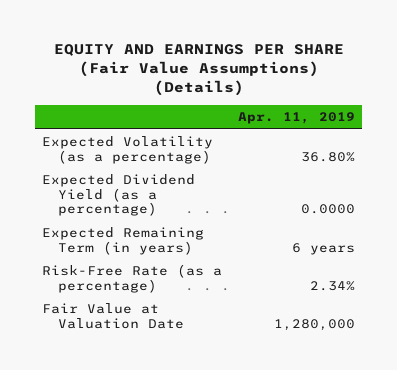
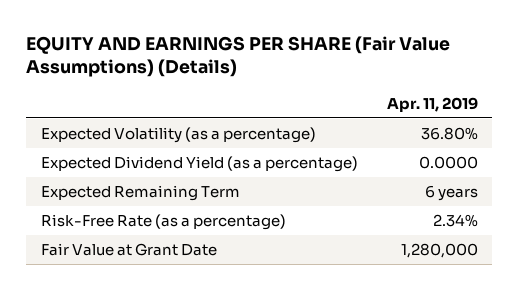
- Expected Remaining Term (in years) | 6 years
+ Expected Remaining Term | 6 years
- Fair Value at Valuation Date | 1,280,000
+ Fair Value at Grant Date | 1,280,000

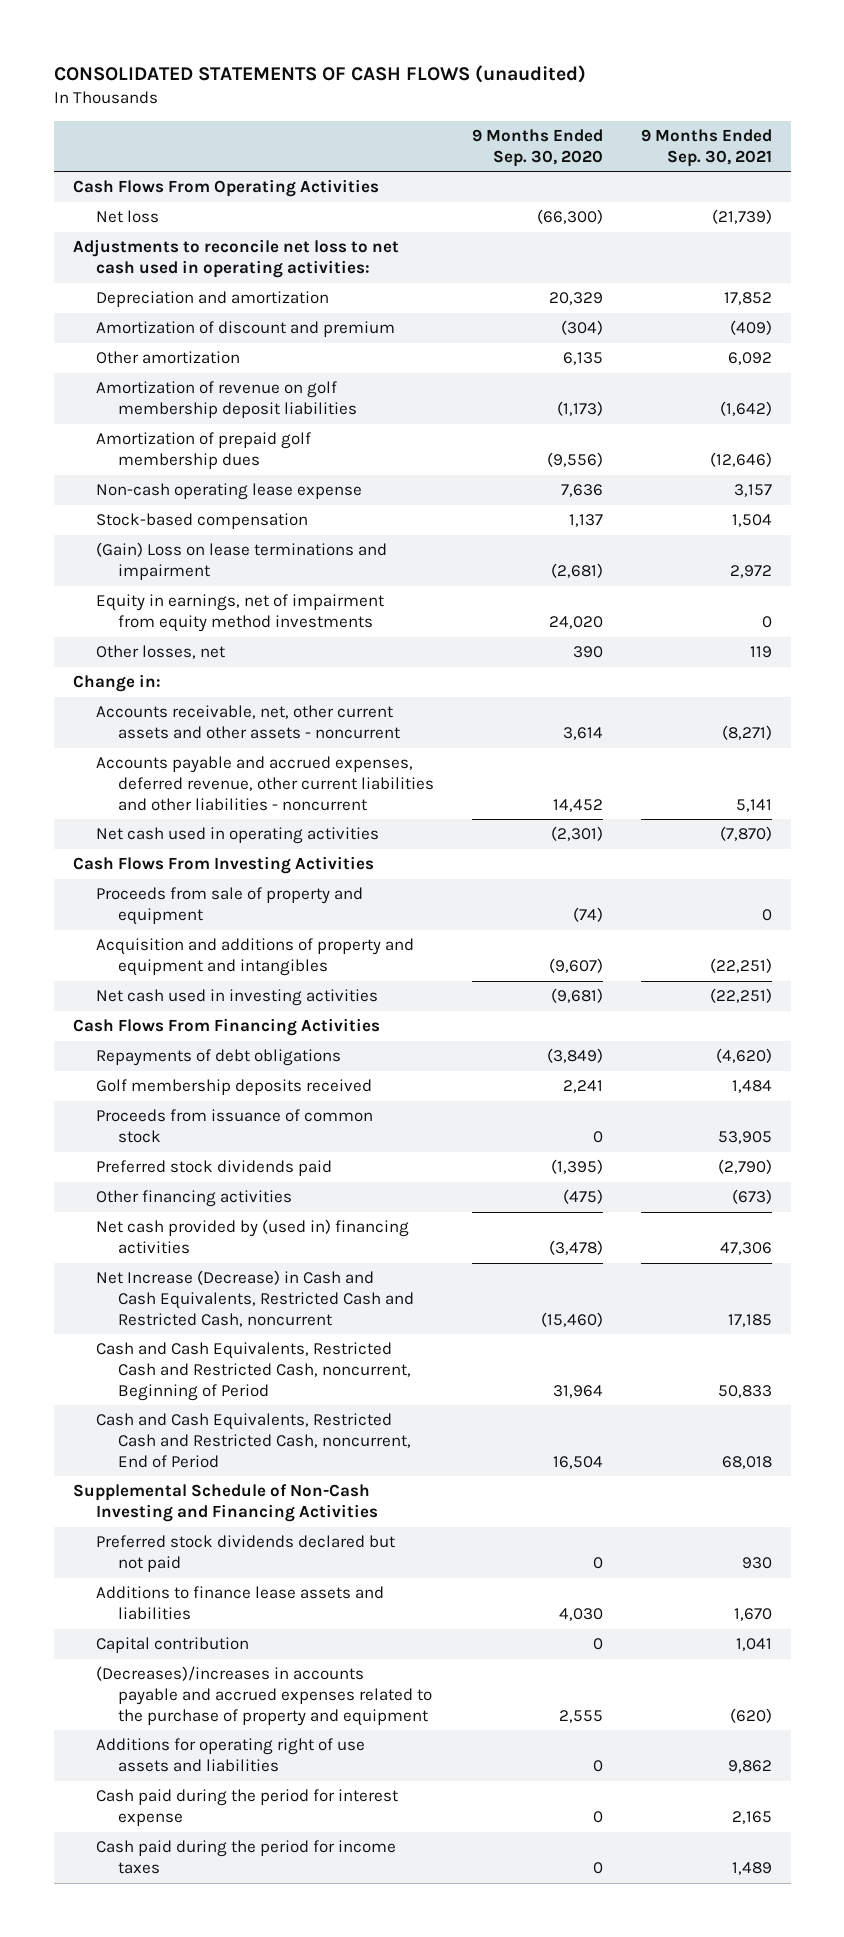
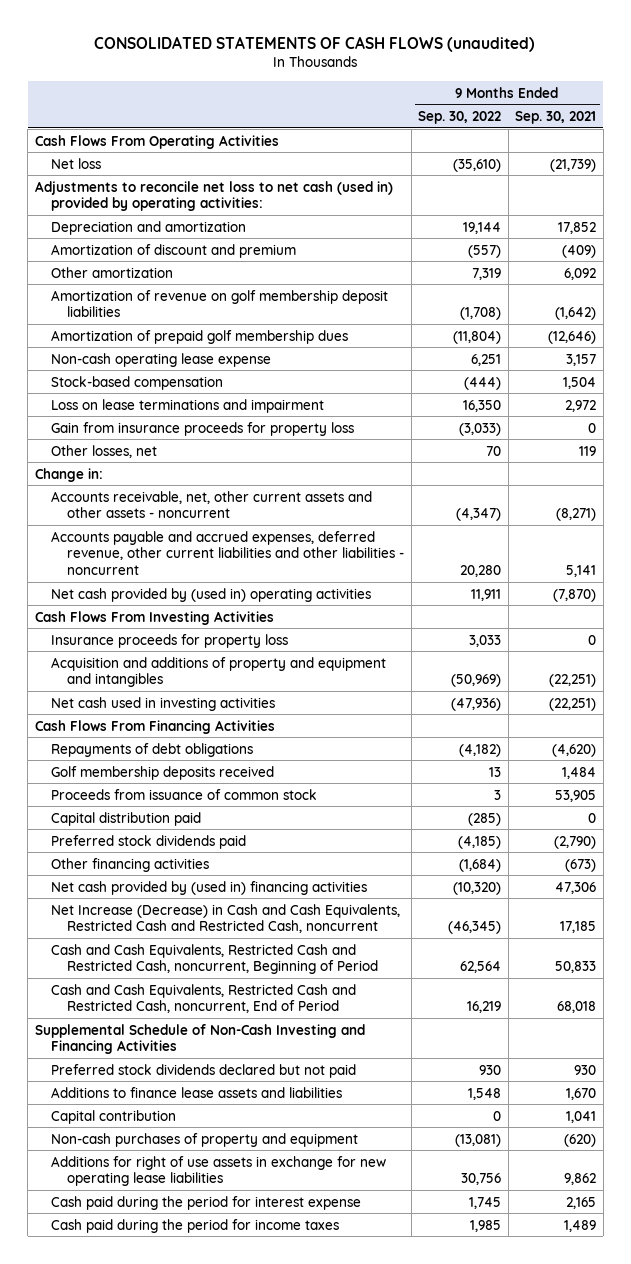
- | 9 Months Ended Sep. 30, 2020 | 9 Months Ended Sep. 30, 2021
+ | 9 Months Ended Sep. 30, 2022 | 9 Months Ended Sep. 30, 2021
- Adjustments to reconcile net loss to net cash used in operating activities:
+ Adjustments to reconcile net loss to net cash (used in) provided by operating activities:
- (Gain) Loss on lease terminations and impairment | (2,681) | 2,972
- Equity in earnings, net of impairment from equity method investments | 24,020 | 0
+ Loss on lease terminations and impairment | 16,350 | 2,972
+ Gain from insurance proceeds for property loss | (3,033) | 0
- Net cash used in operating activities | (2,301) | (7,870)
+ Net cash provided by (used in) operating activities | 11,911 | (7,870)
- Proceeds from sale of property and equipment | (74) | 0
+ Insurance proceeds for property loss | 3,033 | 0
+ Capital distribution paid | (285) | 0
- (Decreases)/increases in accounts payable and accrued expenses related to the purchase of property and equipment | 2,555 | (620)
- Additions for operating right of use assets and liabilities | 0 | 9,862
+ Non-cash purchases of property and equipment | (13,081) | (620)
+ Additions for right of use assets in exchange for new operating lease liabilities | 30,756 | 9,862

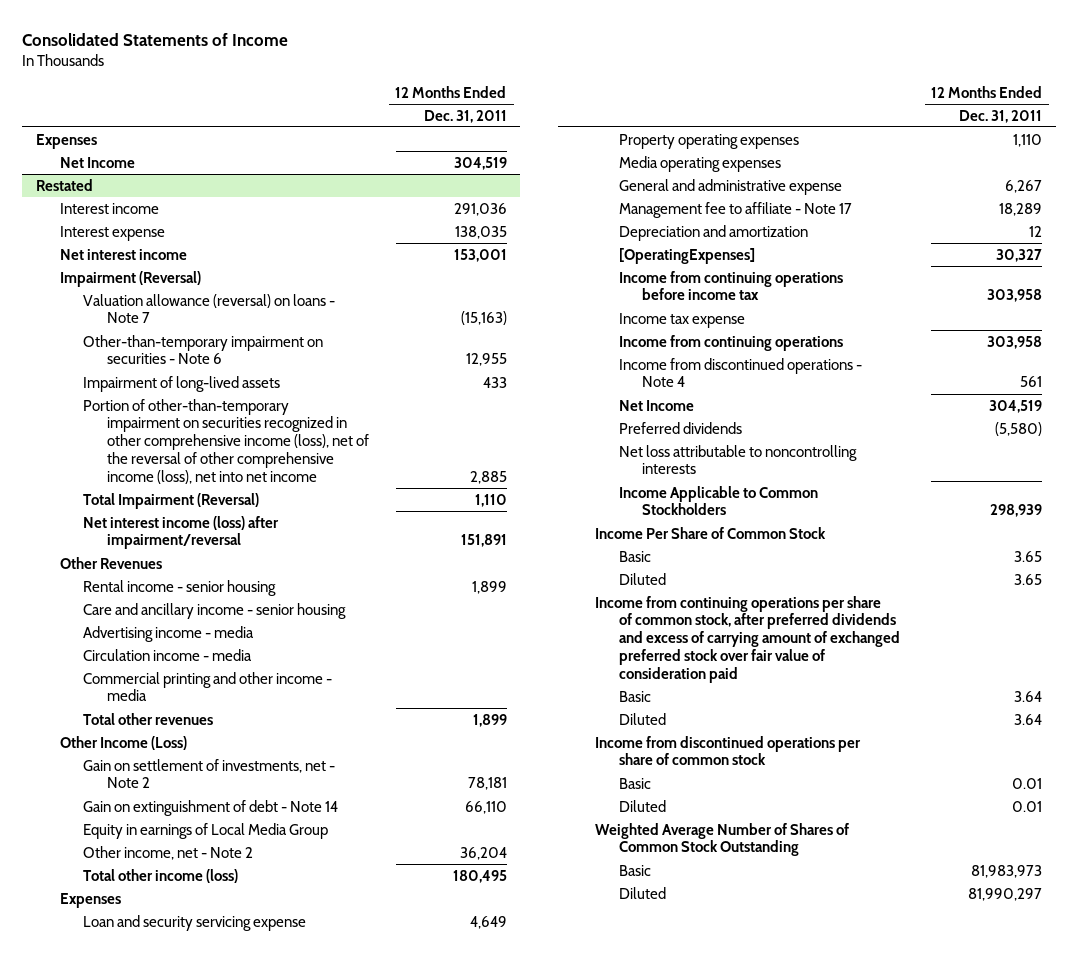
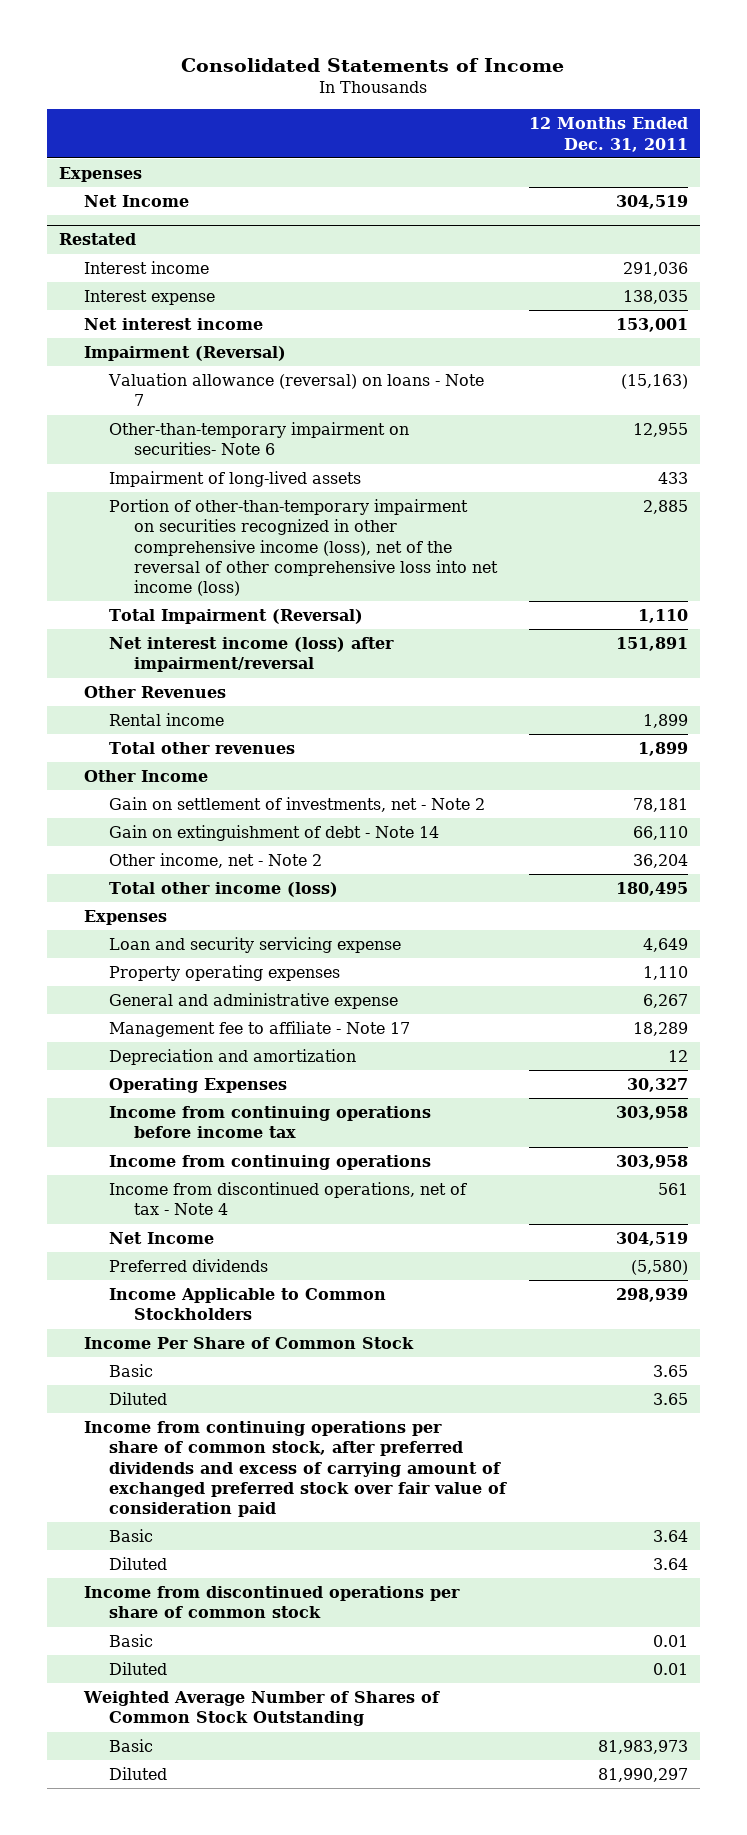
@ Restated
- Other-than-temporary impairment on securities - Note 6 | 12,955
+ Other-than-temporary impairment on securities- Note 6 | 12,955
- Portion of other-than-temporary impairment on securities recognized in other comprehensive income (loss), net of the reversal of other comprehensive income (loss), net into net income | 2,885
+ Portion of other-than-temporary impairment on securities recognized in other comprehensive income (loss), net of the reversal of other comprehensive loss into net income (loss) | 2,885
- Rental income - senior housing | 1,899
- Care and ancillary income - senior housing
- Advertising income - media
- Circulation income - media
- Commercial printing and other income - media
+ Rental income | 1,899
- Other Income (Loss)
+ Other Income
- Equity in earnings of Local Media Group
- Media operating expenses
- [OperatingExpenses] | 30,327
+ Operating Expenses | 30,327
- Income tax expense
- Income from discontinued operations - Note 4 | 561
+ Income from discontinued operations, net of tax - Note 4 | 561
- Net loss attributable to noncontrolling interests

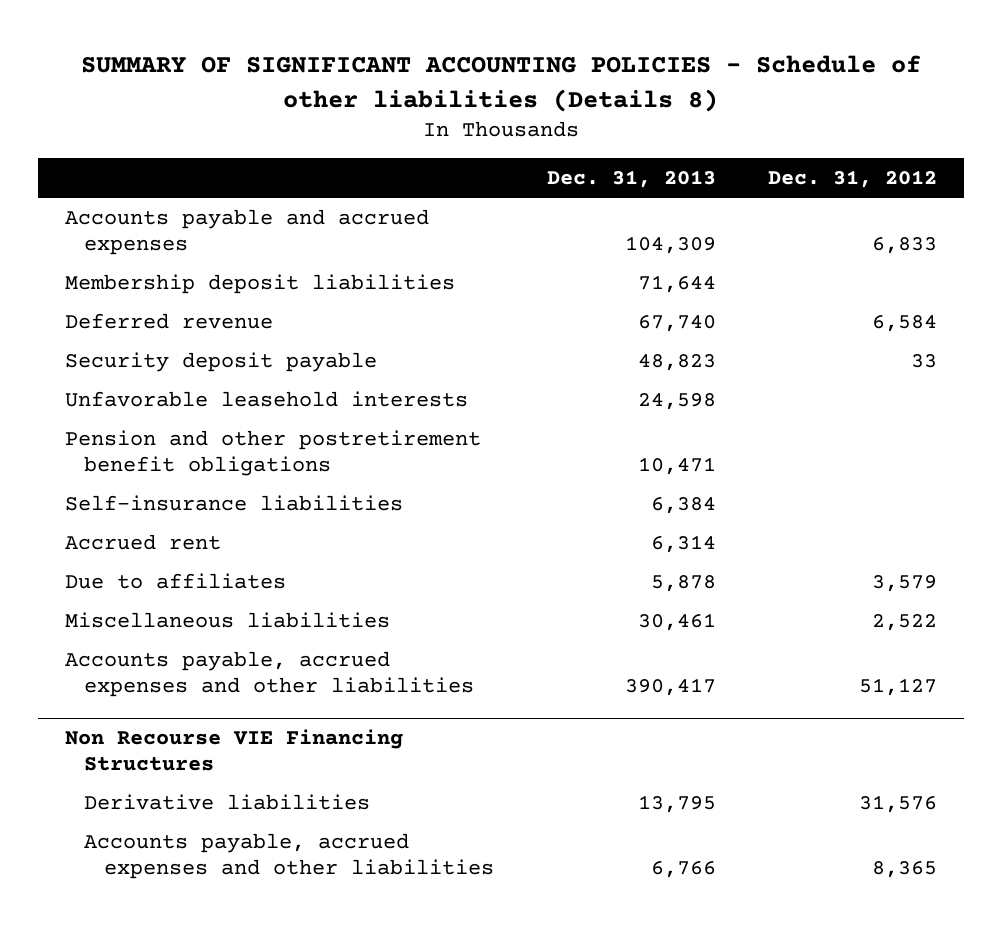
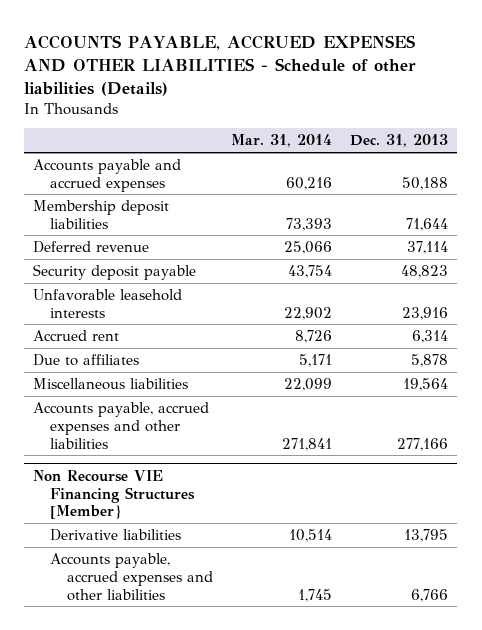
- SUMMARY OF SIGNIFICANT ACCOUNTING POLICIES - Schedule of other liabilities (Details 8)
+ ACCOUNTS PAYABLE, ACCRUED EXPENSES AND OTHER LIABILITIES - Schedule of other liabilities (Details)
- | Dec. 31, 2013 | Dec. 31, 2012
+ | Mar. 31, 2014 | Dec. 31, 2013
- Accounts payable and accrued expenses | 104,309 | 6,833
+ Accounts payable and accrued expenses | 60,216 | 50,188
- Deferred revenue | 67,740 | 6,584
+ Deferred revenue | 25,066 | 37,114
- Unfavorable leasehold interests | 24,598 |
- Pension and other postretirement benefit obligations | 10,471 |
- Self-insurance liabilities | 6,384 |
+ Unfavorable leasehold interests | 22,902 | 23,916
- Miscellaneous liabilities | 30,461 | 2,522
- Accounts payable, accrued expenses and other liabilities | 390,417 | 51,127
- Non Recourse VIE Financing Structures
+ Miscellaneous liabilities | 22,099 | 19,564
+ Accounts payable, accrued expenses and other liabilities | 271,841 | 277,166
+ Non Recourse VIE Financing Structures [Member}

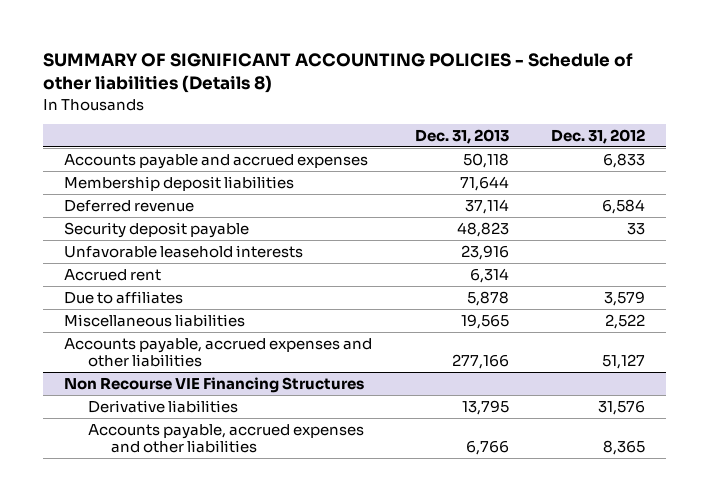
- ACCOUNTS PAYABLE, ACCRUED EXPENSES AND OTHER LIABILITIES - Schedule of other liabilities (Details)
+ SUMMARY OF SIGNIFICANT ACCOUNTING POLICIES - Schedule of other liabilities (Details 8)
- | Mar. 31, 2014 | Dec. 31, 2013
+ | Dec. 31, 2013 | Dec. 31, 2012
- Accounts payable and accrued expenses | 60,216 | 50,188
+ Accounts payable and accrued expenses | 50,118 | 6,833
- Miscellaneous liabilities | 22,099 | 19,564
+ Miscellaneous liabilities | 19,565 | 2,522
- Non Recourse VIE Financing Structures [Member}
+ Non Recourse VIE Financing Structures

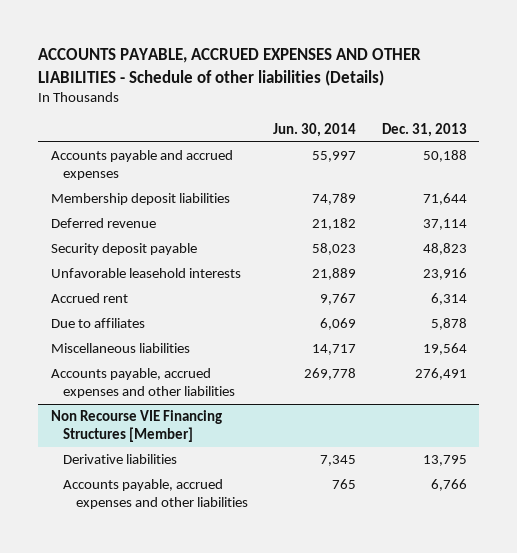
- SUMMARY OF SIGNIFICANT ACCOUNTING POLICIES - Schedule of other liabilities (Details 8)
+ ACCOUNTS PAYABLE, ACCRUED EXPENSES AND OTHER LIABILITIES - Schedule of other liabilities (Details)
- | Dec. 31, 2013 | Dec. 31, 2012
+ | Jun. 30, 2014 | Dec. 31, 2013
- Accounts payable and accrued expenses | 50,118 | 6,833
+ Accounts payable and accrued expenses | 55,997 | 50,188
- Miscellaneous liabilities | 19,565 | 2,522
- Accounts payable, accrued expenses and other liabilities | 277,166 | 51,127
- Non Recourse VIE Financing Structures
+ Miscellaneous liabilities | 14,717 | 19,564
+ Accounts payable, accrued expenses and other liabilities | 269,778 | 276,491
+ Non Recourse VIE Financing Structures [Member]

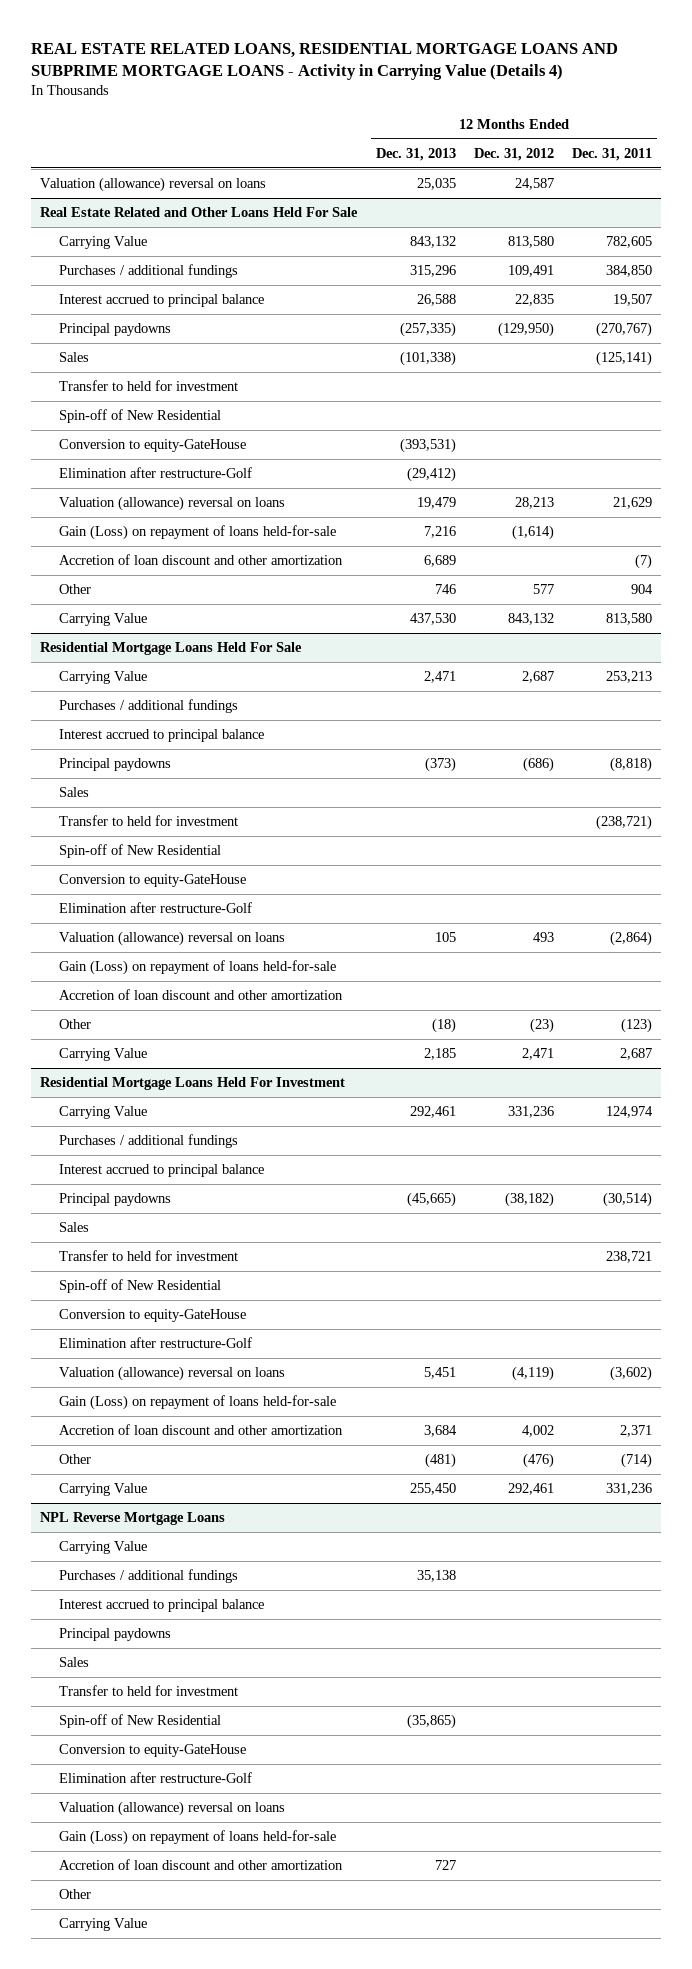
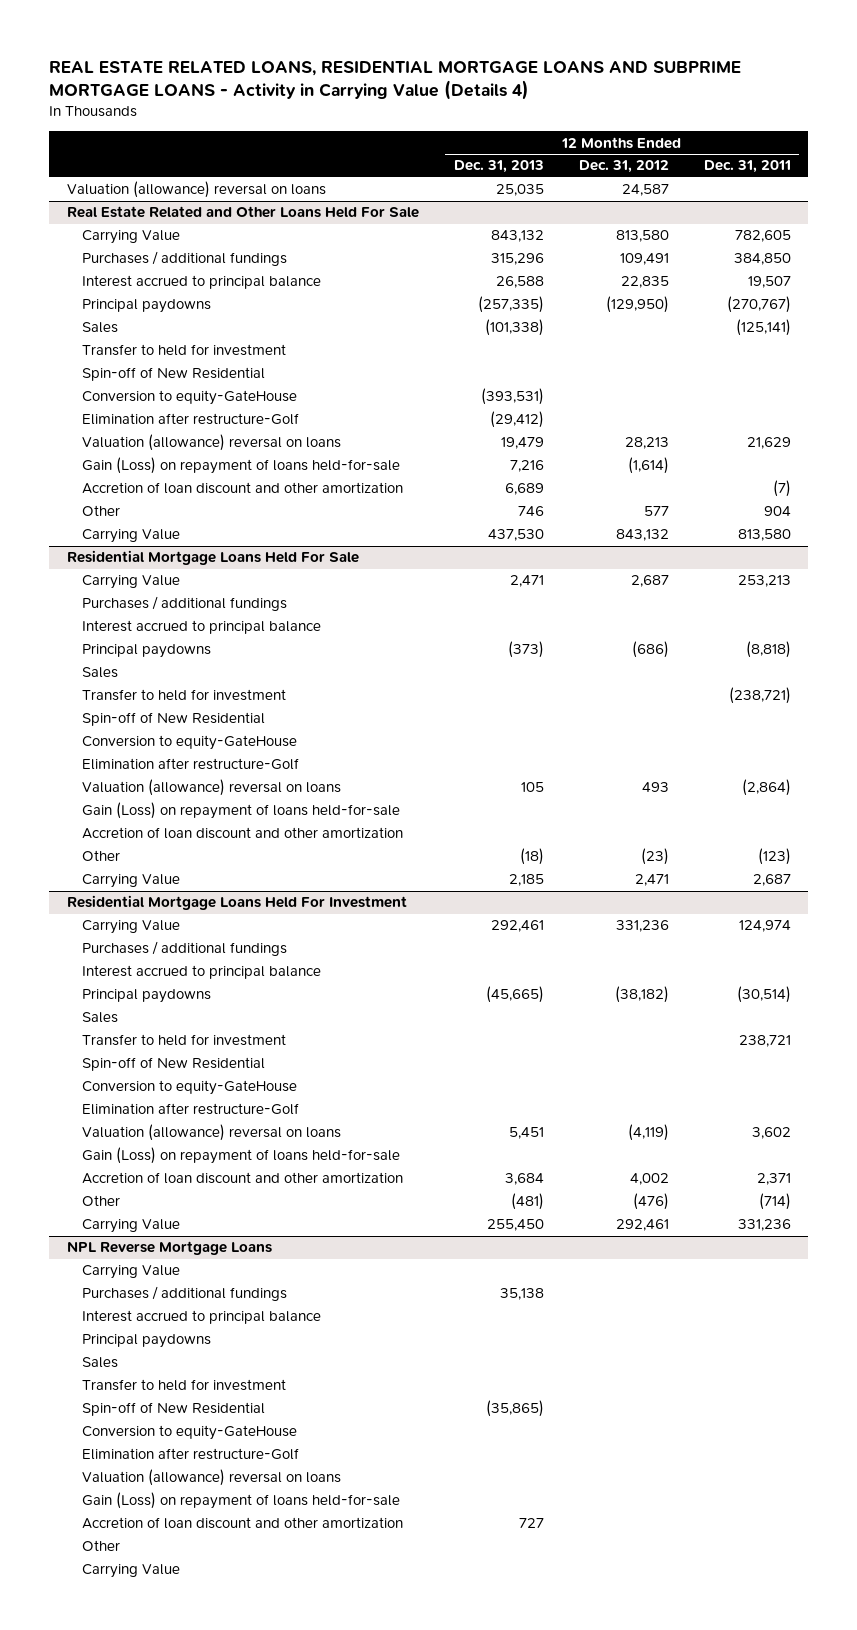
@ Residential Mortgage Loans Held For Investment
- Valuation (allowance) reversal on loans | 5,451 | (4,119) | (3,602)
+ Valuation (allowance) reversal on loans | 5,451 | (4,119) | 3,602

